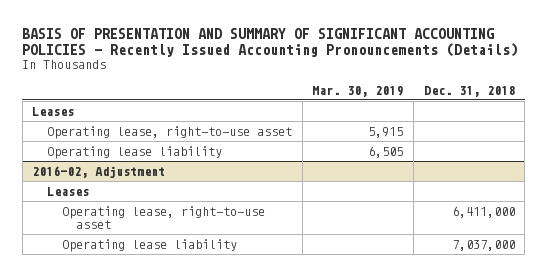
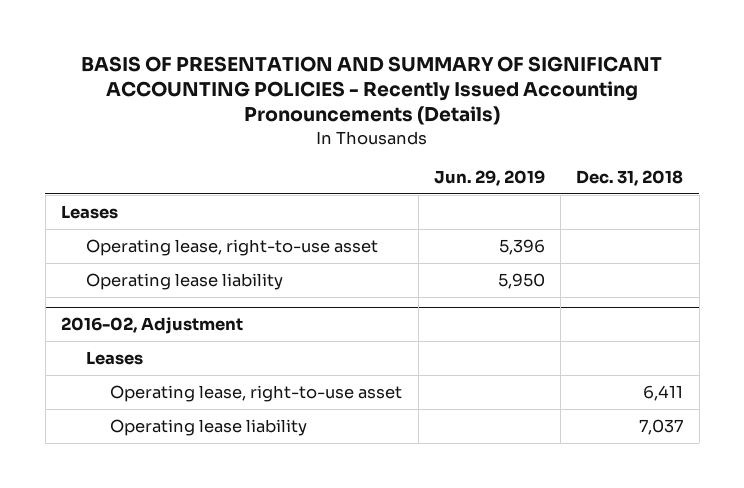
- | Mar. 30, 2019 | Dec. 31, 2018
+ | Jun. 29, 2019 | Dec. 31, 2018
@ 2016-02, Adjustment
- Operating lease, right-to-use asset | | 6,411,000
- Operating lease liability | | 7,037,000
+ Operating lease, right-to-use asset | | 6,411
+ Operating lease liability | | 7,037

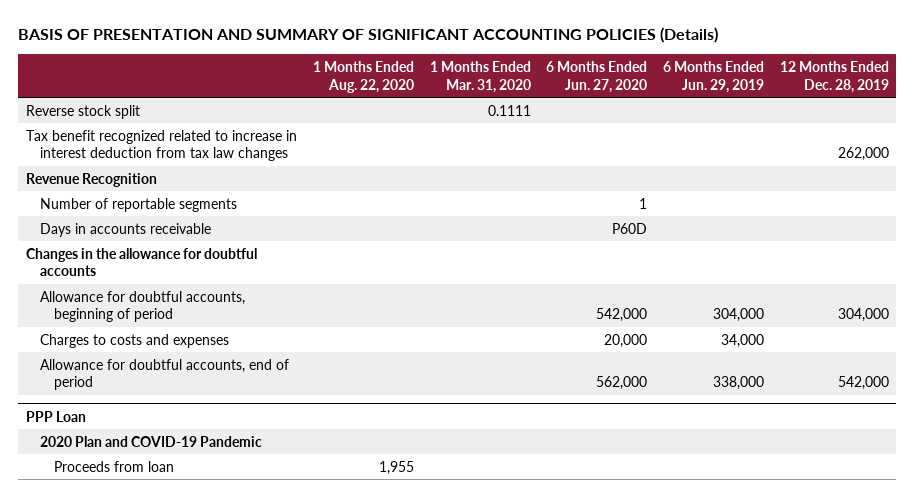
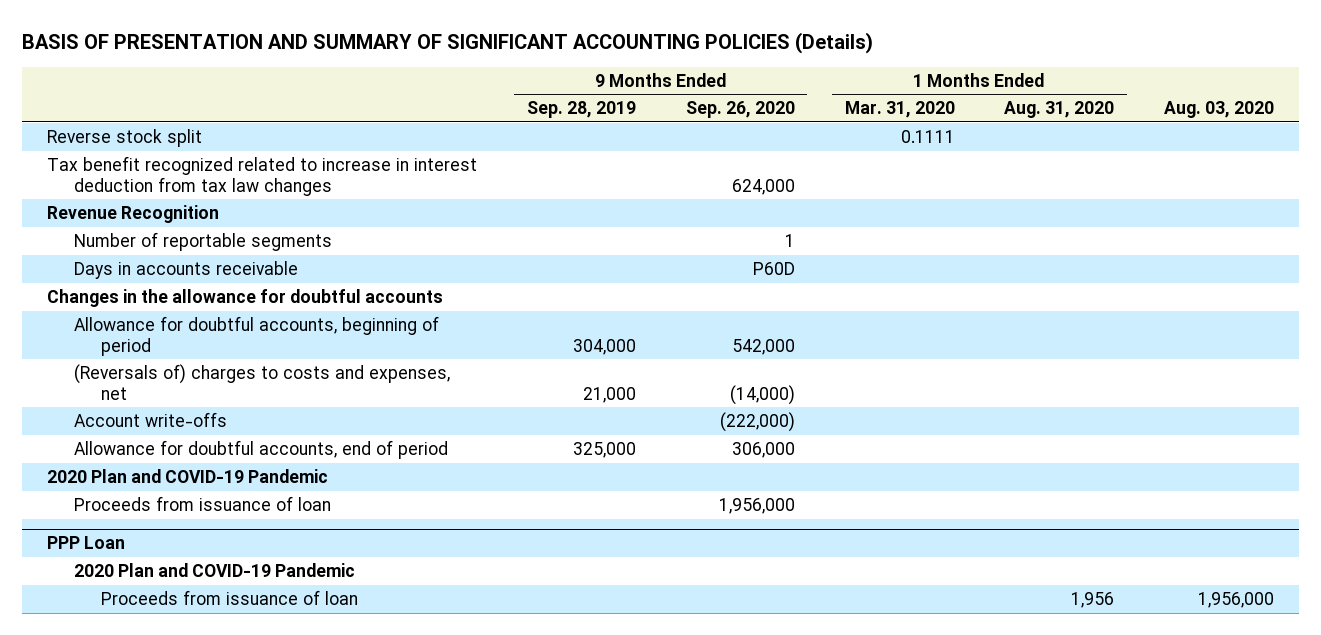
- | 1 Months Ended Aug. 22, 2020 | 1 Months Ended Mar. 31, 2020 | 6 Months Ended Jun. 27, 2020 | 6 Months Ended Jun. 29, 2019 | 12 Months Ended Dec. 28, 2019
+ | 9 Months Ended Sep. 28, 2019 | 9 Months Ended Sep. 26, 2020 | 1 Months Ended Mar. 31, 2020 | 1 Months Ended Aug. 31, 2020 | Aug. 03, 2020
- Charges to costs and expenses | | | 20,000 | 34,000 |
+ (Reversals of) charges to costs and expenses, net | 21,000 | (14,000) | | |
+ Account write-offs | | (222,000) | | |
+ 2020 Plan and COVID-19 Pandemic
+ Proceeds from issuance of loan | | 1,956,000 | | |
@ PPP Loan
- Proceeds from loan | 1,955 | | | |
+ Proceeds from issuance of loan | | | | 1,956 | 1,956,000

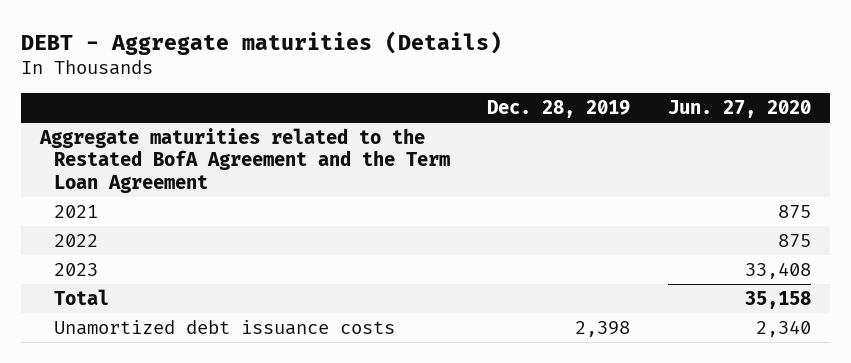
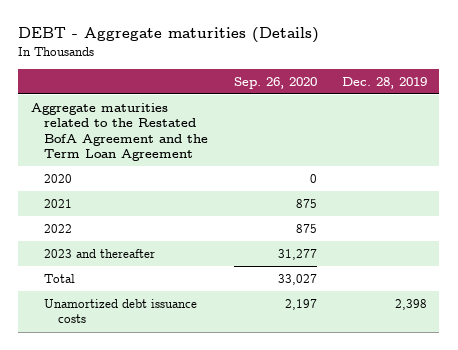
- | Dec. 28, 2019 | Jun. 27, 2020
+ | Sep. 26, 2020 | Dec. 28, 2019
+ 2020 | 0 |
- 2023 | | 33,408
+ 2023 and thereafter | 31,277 |

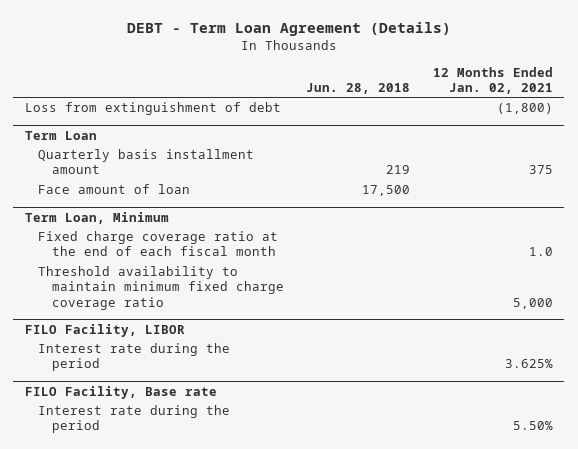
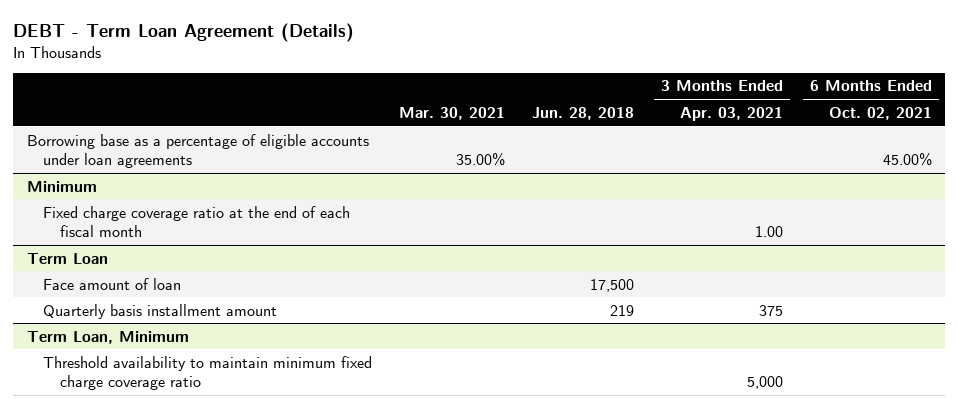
- | Jun. 28, 2018 | 12 Months Ended Jan. 02, 2021
+ | Mar. 30, 2021 | Jun. 28, 2018 | 3 Months Ended Apr. 03, 2021 | 6 Months Ended Oct. 02, 2021
- Loss from extinguishment of debt | | (1,800)
+ Borrowing base as a percentage of eligible accounts under loan agreements | 35.00% | | | 45.00%
+ Minimum
+ Fixed charge coverage ratio at the end of each fiscal month | | | 1.00 |
@ Term Loan
moved down: Quarterly basis installment amount | | 219 | 375 |
@ Term Loan, Minimum
- Fixed charge coverage ratio at the end of each fiscal month | | 1.0
- FILO Facility, LIBOR
- Interest rate during the period | | 3.625%
- FILO Facility, Base rate
- Interest rate during the period | | 5.50%

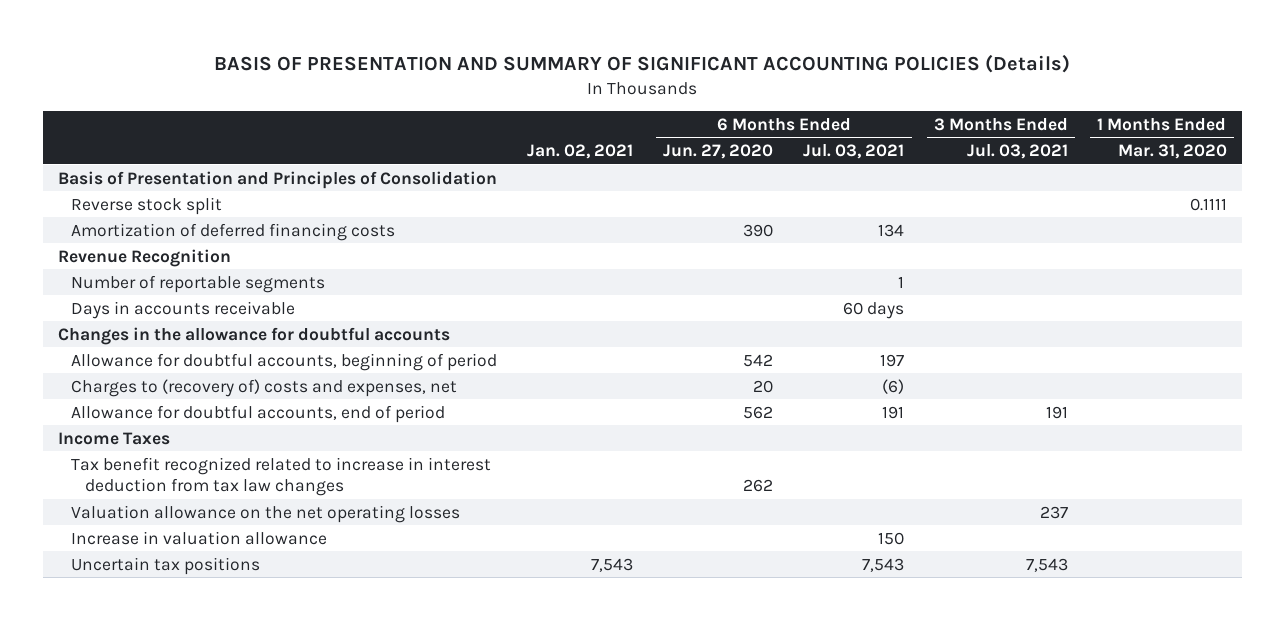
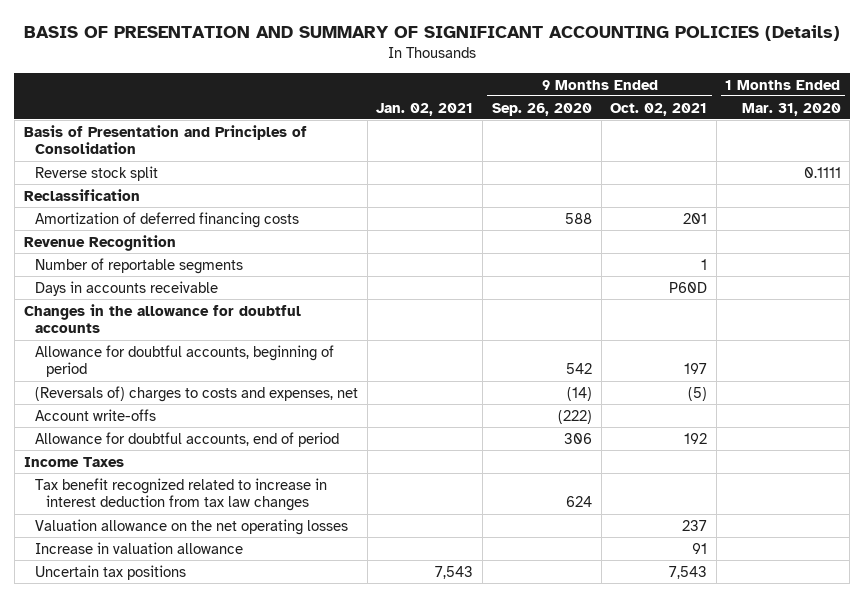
- | Jan. 02, 2021 | 6 Months Ended Jun. 27, 2020 | 6 Months Ended Jul. 03, 2021 | 3 Months Ended Jul. 03, 2021 | 1 Months Ended Mar. 31, 2020
+ | Jan. 02, 2021 | 9 Months Ended Sep. 26, 2020 | 9 Months Ended Oct. 02, 2021 | 1 Months Ended Mar. 31, 2020
+ Reclassification
- Charges to (recovery of) costs and expenses, net | | 20 | (6) | |
+ (Reversals of) charges to costs and expenses, net | | (14) | (5) |
+ Account write-offs | | (222) | |

